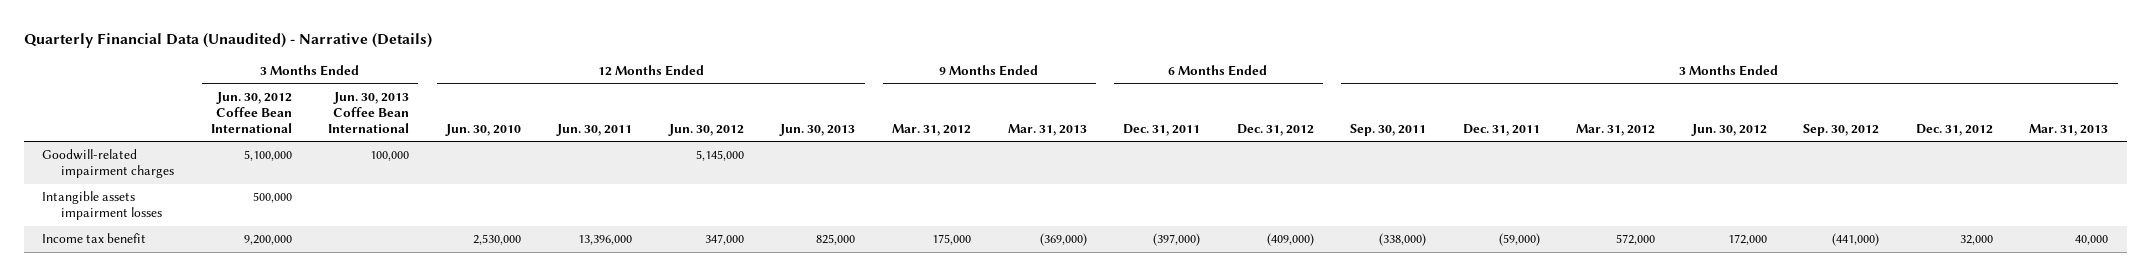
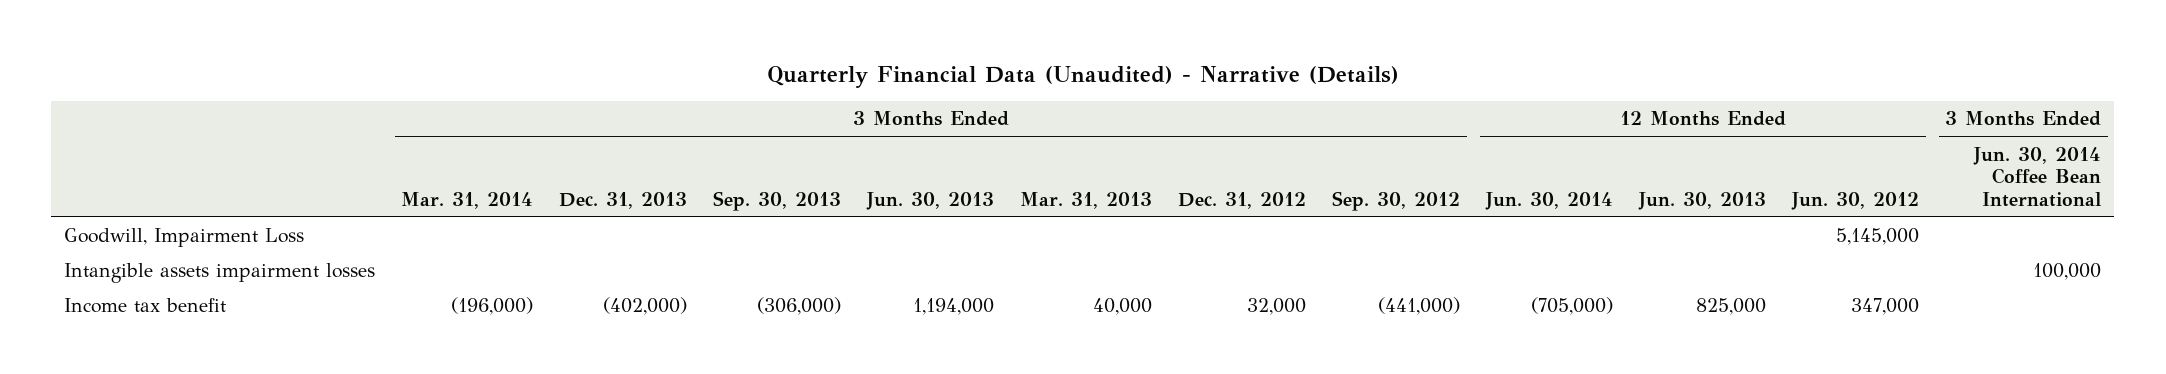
- | 3 Months Ended Jun. 30, 2012 Coffee Bean International | 3 Months Ended Jun. 30, 2013 Coffee Bean International | 12 Months Ended Jun. 30, 2010 | 12 Months Ended Jun. 30, 2011 | 12 Months Ended Jun. 30, 2012 | 12 Months Ended Jun. 30, 2013 | 9 Months Ended Mar. 31, 2012 | 9 Months Ended Mar. 31, 2013 | 6 Months Ended Dec. 31, 2011 | 6 Months Ended Dec. 31, 2012 | 3 Months Ended Sep. 30, 2011 | 3 Months Ended Dec. 31, 2011 | 3 Months Ended Mar. 31, 2012 | 3 Months Ended Jun. 30, 2012 | 3 Months Ended Sep. 30, 2012 | 3 Months Ended Dec. 31, 2012 | 3 Months Ended Mar. 31, 2013
+ | 3 Months Ended Mar. 31, 2014 | 3 Months Ended Dec. 31, 2013 | 3 Months Ended Sep. 30, 2013 | 3 Months Ended Jun. 30, 2013 | 3 Months Ended Mar. 31, 2013 | 3 Months Ended Dec. 31, 2012 | 3 Months Ended Sep. 30, 2012 | 12 Months Ended Jun. 30, 2014 | 12 Months Ended Jun. 30, 2013 | 12 Months Ended Jun. 30, 2012 | 3 Months Ended Jun. 30, 2014 Coffee Bean International
- Goodwill-related impairment charges | 5,100,000 | 100,000 | | | 5,145,000 | | | | | | | | | | | |
+ Goodwill, Impairment Loss | | | | | | | | | | 5,145,000 |

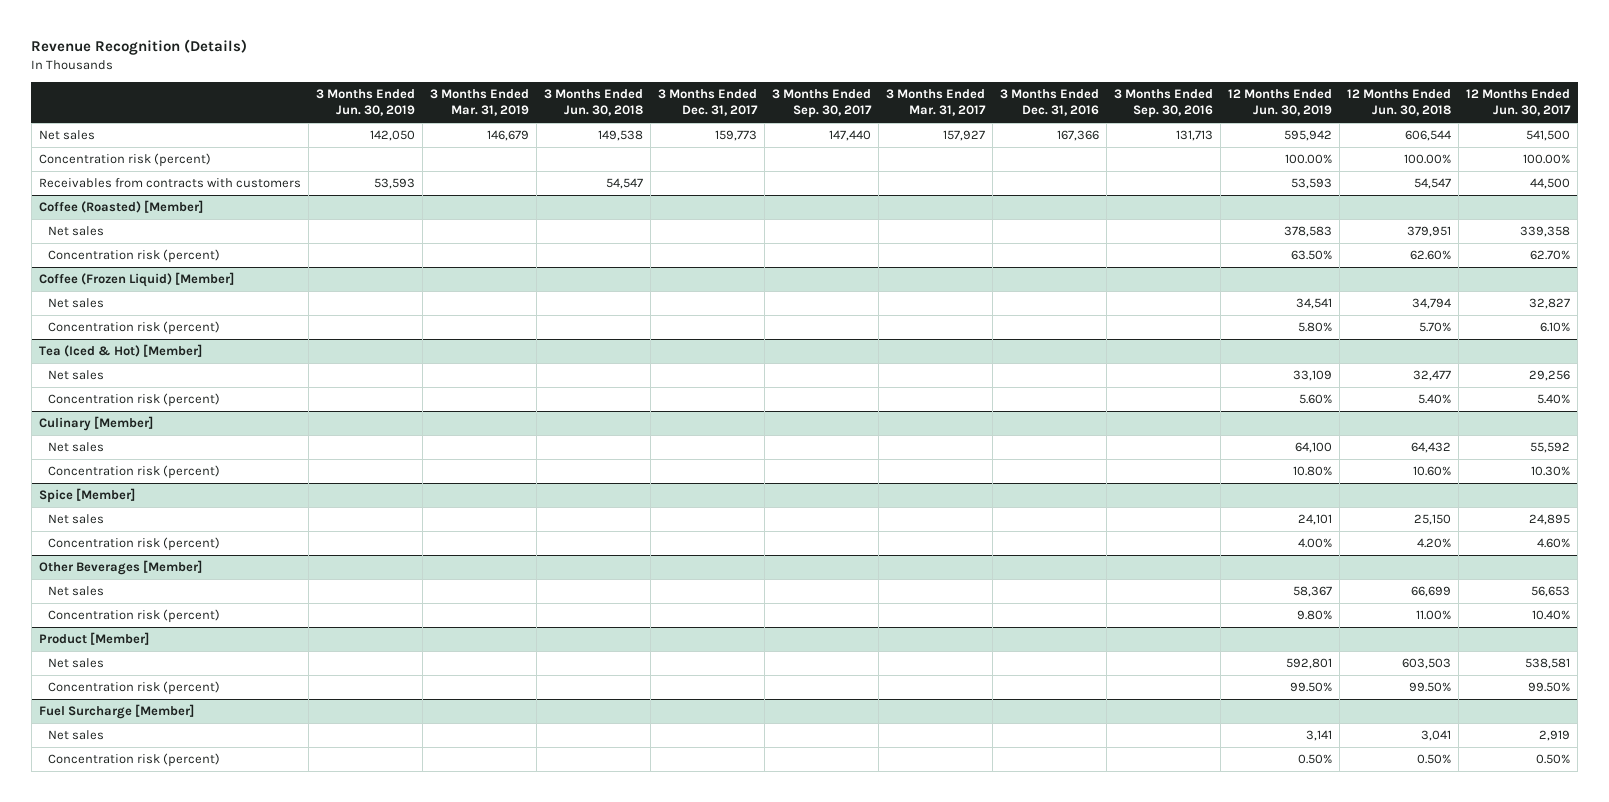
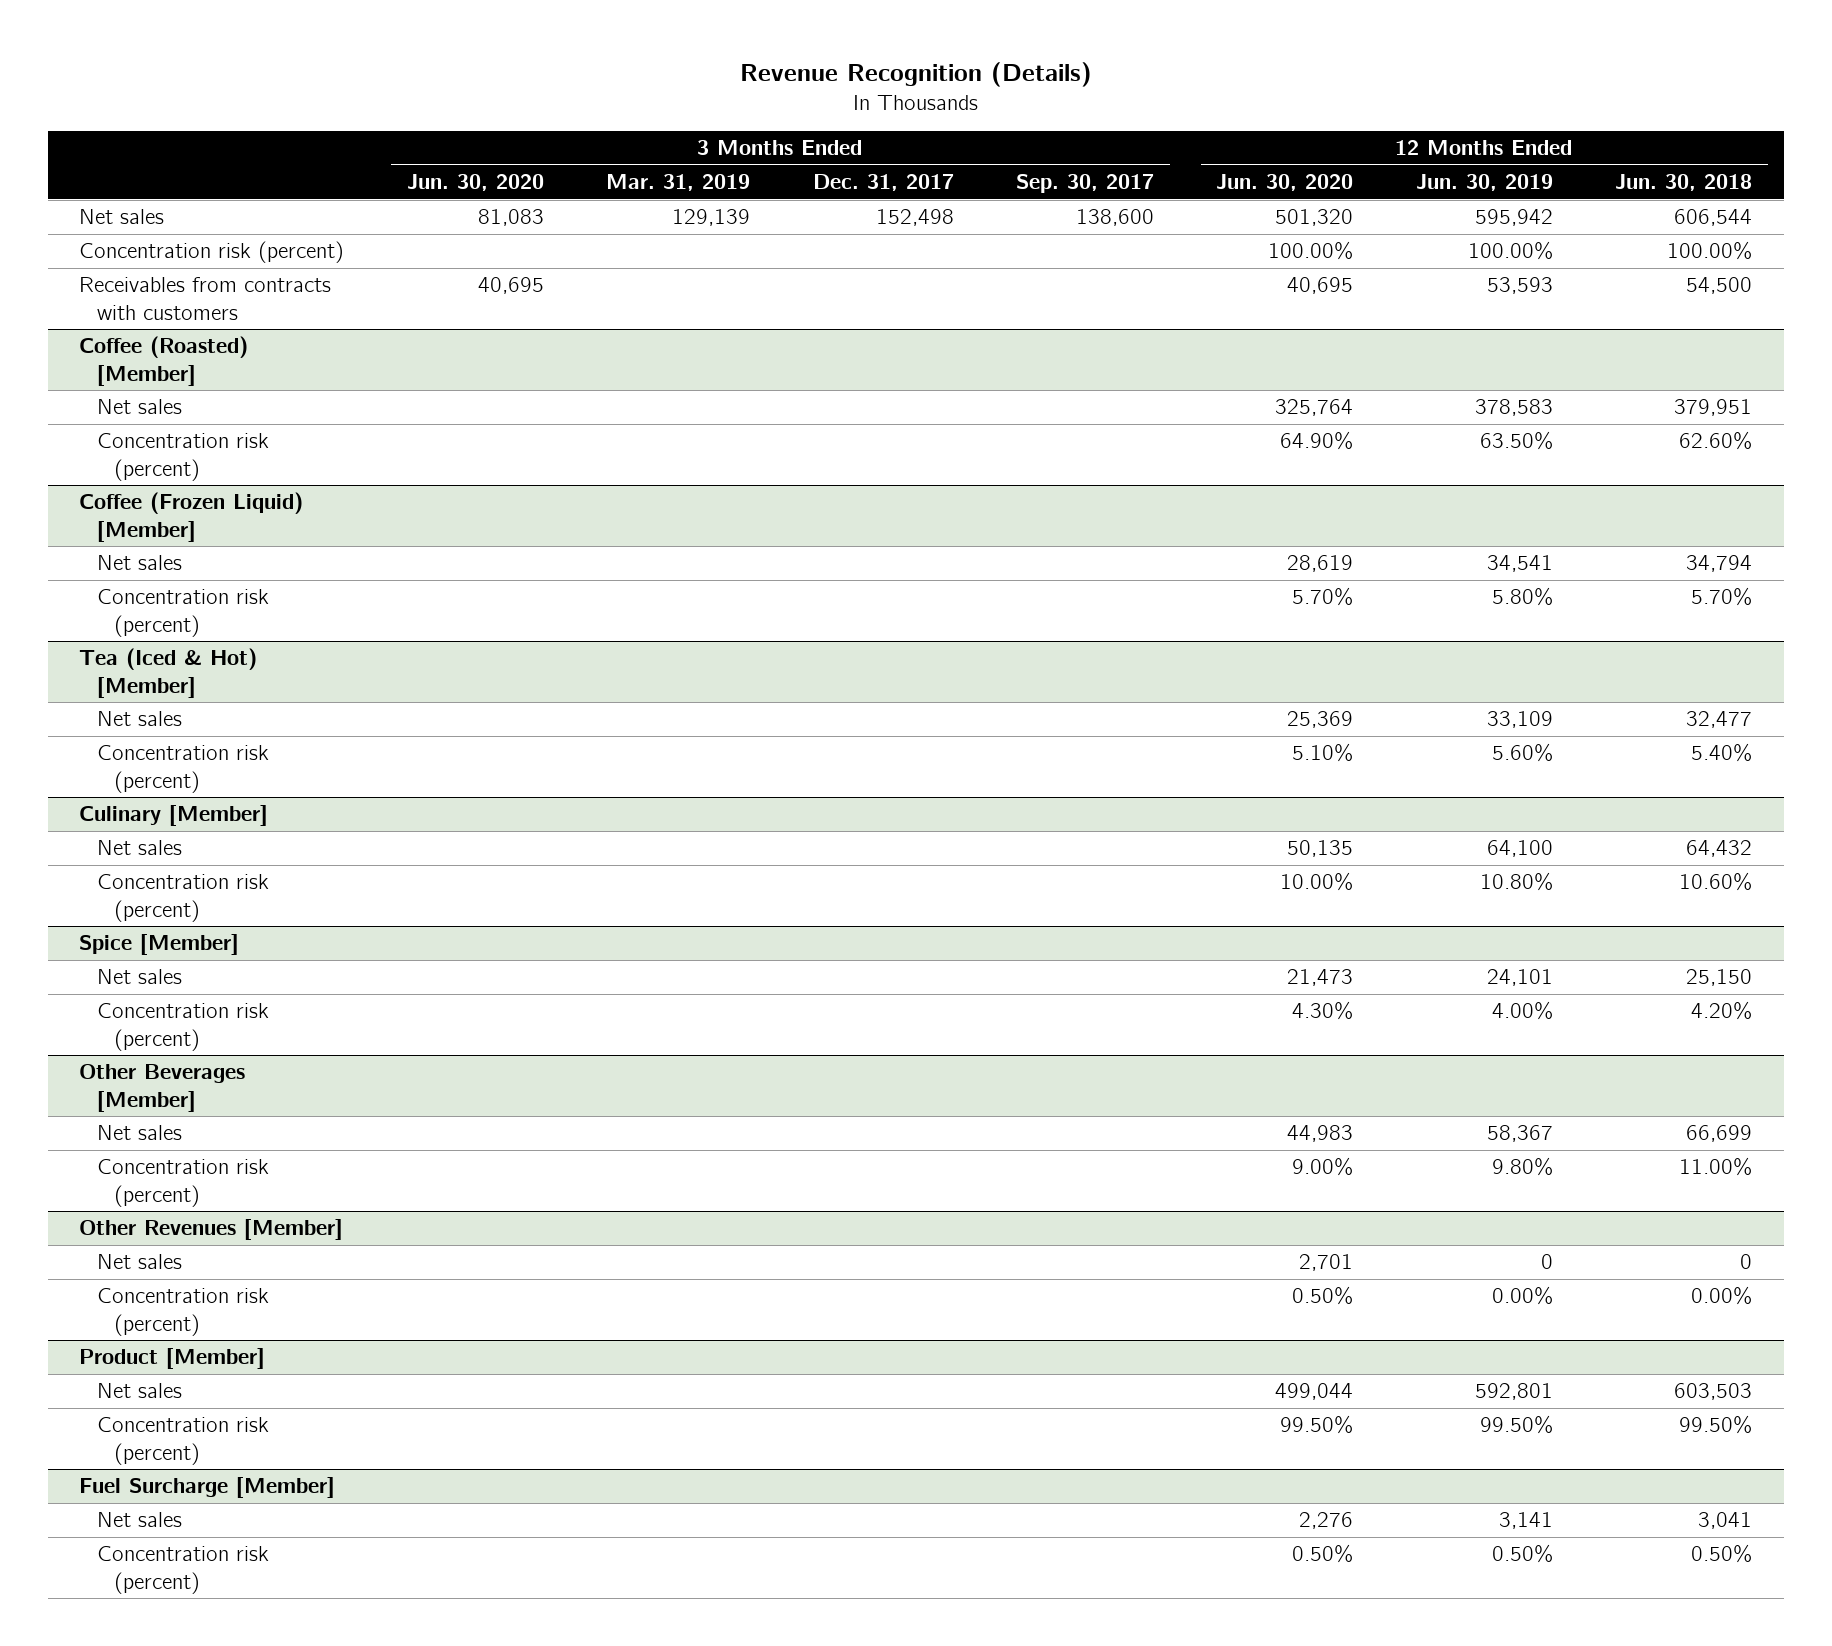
- | 3 Months Ended Jun. 30, 2019 | 3 Months Ended Mar. 31, 2019 | 3 Months Ended Jun. 30, 2018 | 3 Months Ended Dec. 31, 2017 | 3 Months Ended Sep. 30, 2017 | 3 Months Ended Mar. 31, 2017 | 3 Months Ended Dec. 31, 2016 | 3 Months Ended Sep. 30, 2016 | 12 Months Ended Jun. 30, 2019 | 12 Months Ended Jun. 30, 2018 | 12 Months Ended Jun. 30, 2017
+ | 3 Months Ended Jun. 30, 2020 | 3 Months Ended Mar. 31, 2019 | 3 Months Ended Dec. 31, 2017 | 3 Months Ended Sep. 30, 2017 | 12 Months Ended Jun. 30, 2020 | 12 Months Ended Jun. 30, 2019 | 12 Months Ended Jun. 30, 2018
- Net sales | 142,050 | 146,679 | 149,538 | 159,773 | 147,440 | 157,927 | 167,366 | 131,713 | 595,942 | 606,544 | 541,500
+ Net sales | 81,083 | 129,139 | 152,498 | 138,600 | 501,320 | 595,942 | 606,544
- Receivables from contracts with customers | 53,593 | | 54,547 | | | | | | 53,593 | 54,547 | 44,500
+ Receivables from contracts with customers | 40,695 | | | | 40,695 | 53,593 | 54,500
+ Other Revenues [Member]
+ Net sales | | | | | 2,701 | 0 | 0
+ Concentration risk (percent) | | | | | 0.50% | 0.00% | 0.00%

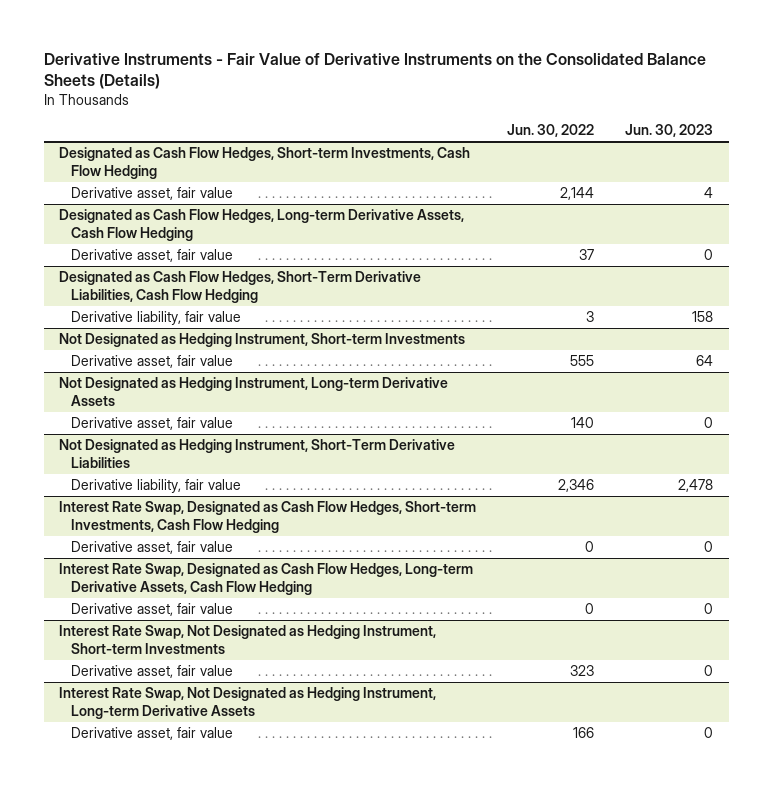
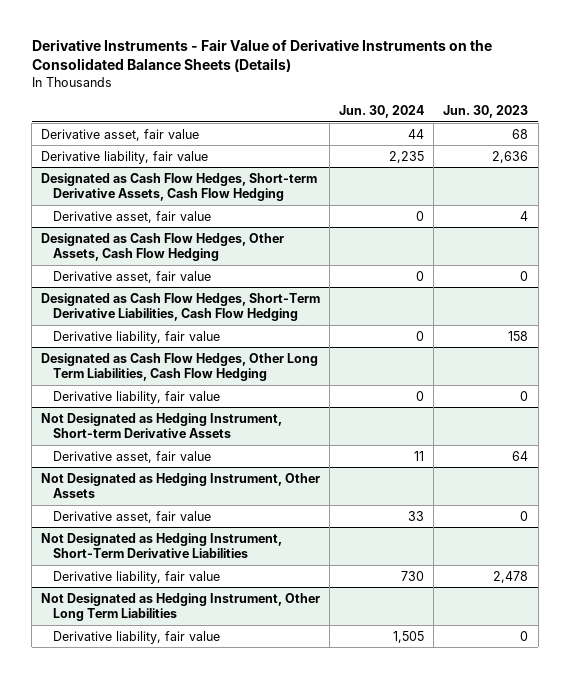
- | Jun. 30, 2022 | Jun. 30, 2023
+ | Jun. 30, 2024 | Jun. 30, 2023
- Designated as Cash Flow Hedges, Short-term Investments, Cash Flow Hedging
+ Derivative asset, fair value | 44 | 68
+ Derivative liability, fair value | 2,235 | 2,636
+ Designated as Cash Flow Hedges, Short-term Derivative Assets, Cash Flow Hedging
- Designated as Cash Flow Hedges, Long-term Derivative Assets, Cash Flow Hedging
+ Designated as Cash Flow Hedges, Other Assets, Cash Flow Hedging
- Not Designated as Hedging Instrument, Short-term Investments
+ Designated as Cash Flow Hedges, Other Long Term Liabilities, Cash Flow Hedging
+ Derivative liability, fair value | 0 | 0
+ Not Designated as Hedging Instrument, Short-term Derivative Assets
- Not Designated as Hedging Instrument, Long-term Derivative Assets
+ Not Designated as Hedging Instrument, Other Assets
- Interest Rate Swap, Designated as Cash Flow Hedges, Short-term Investments, Cash Flow Hedging
- Derivative asset, fair value | 0 | 0
- Interest Rate Swap, Designated as Cash Flow Hedges, Long-term Derivative Assets, Cash Flow Hedging
- Derivative asset, fair value | 0 | 0
- Interest Rate Swap, Not Designated as Hedging Instrument, Short-term Investments
- Derivative asset, fair value | 323 | 0
- Interest Rate Swap, Not Designated as Hedging Instrument, Long-term Derivative Assets
- Derivative asset, fair value | 166 | 0
+ Not Designated as Hedging Instrument, Other Long Term Liabilities
+ Derivative liability, fair value | 1,505 | 0

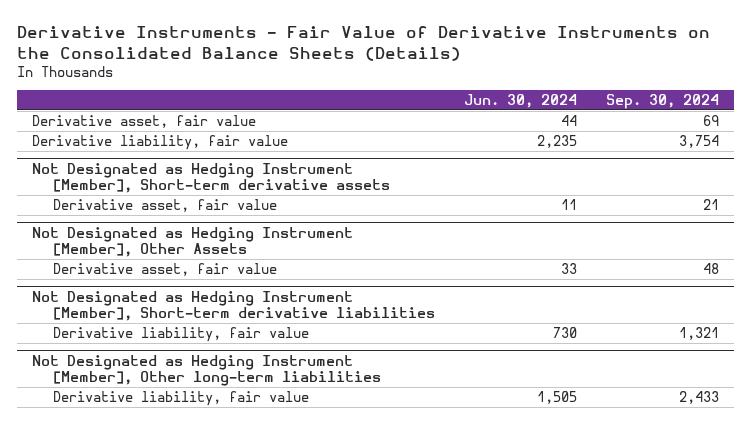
- | Jun. 30, 2024 | Jun. 30, 2023
+ | Jun. 30, 2024 | Sep. 30, 2024
- Designated as Cash Flow Hedges, Short-term Derivative Assets, Cash Flow Hedging
- Derivative asset, fair value | 0 | 4
- Designated as Cash Flow Hedges, Other Assets, Cash Flow Hedging
- Derivative asset, fair value | 0 | 0
- Designated as Cash Flow Hedges, Short-Term Derivative Liabilities, Cash Flow Hedging
- Derivative liability, fair value | 0 | 158
- Designated as Cash Flow Hedges, Other Long Term Liabilities, Cash Flow Hedging
- Derivative liability, fair value | 0 | 0
- Not Designated as Hedging Instrument, Short-term Derivative Assets
+ Not Designated as Hedging Instrument [Member], Short-term derivative assets
- Not Designated as Hedging Instrument, Other Assets
+ Not Designated as Hedging Instrument [Member], Other Assets
- Not Designated as Hedging Instrument, Short-Term Derivative Liabilities
+ Not Designated as Hedging Instrument [Member], Short-term derivative liabilities
- Not Designated as Hedging Instrument, Other Long Term Liabilities
+ Not Designated as Hedging Instrument [Member], Other long-term liabilities

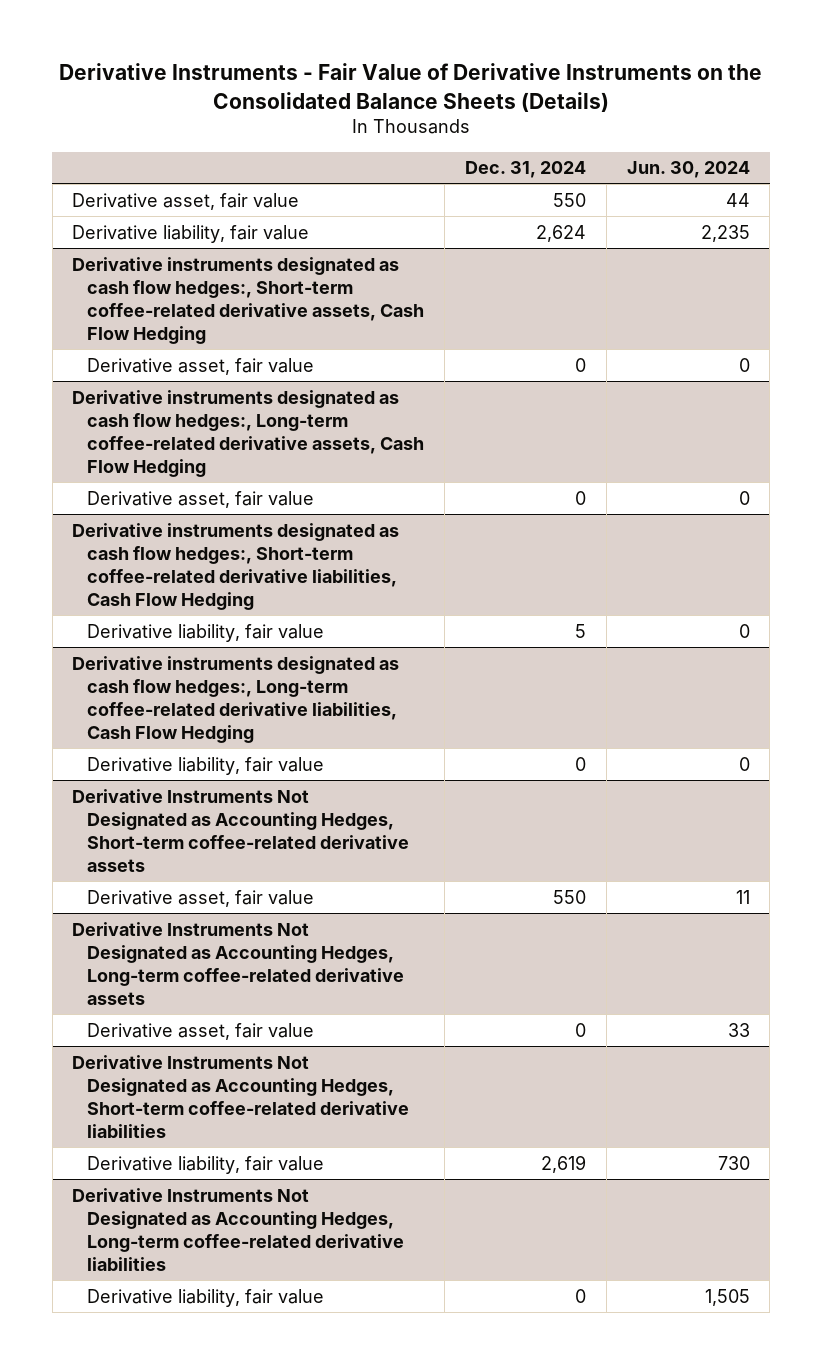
- | Jun. 30, 2024 | Sep. 30, 2024
+ | Dec. 31, 2024 | Jun. 30, 2024
- Not Designated as Hedging Instrument [Member], Short-term derivative assets
+ Derivative instruments designated as cash flow hedges:, Short-term coffee-related derivative assets, Cash Flow Hedging
+ Derivative asset, fair value | 0 | 0
+ Derivative instruments designated as cash flow hedges:, Long-term coffee-related derivative assets, Cash Flow Hedging
+ Derivative asset, fair value | 0 | 0
+ Derivative instruments designated as cash flow hedges:, Short-term coffee-related derivative liabilities, Cash Flow Hedging
+ Derivative liability, fair value | 5 | 0
+ Derivative instruments designated as cash flow hedges:, Long-term coffee-related derivative liabilities, Cash Flow Hedging
+ Derivative liability, fair value | 0 | 0
+ Derivative Instruments Not Designated as Accounting Hedges, Short-term coffee-related derivative assets
- Not Designated as Hedging Instrument [Member], Other Assets
+ Derivative Instruments Not Designated as Accounting Hedges, Long-term coffee-related derivative assets
- Not Designated as Hedging Instrument [Member], Short-term derivative liabilities
+ Derivative Instruments Not Designated as Accounting Hedges, Short-term coffee-related derivative liabilities
- Not Designated as Hedging Instrument [Member], Other long-term liabilities
+ Derivative Instruments Not Designated as Accounting Hedges, Long-term coffee-related derivative liabilities

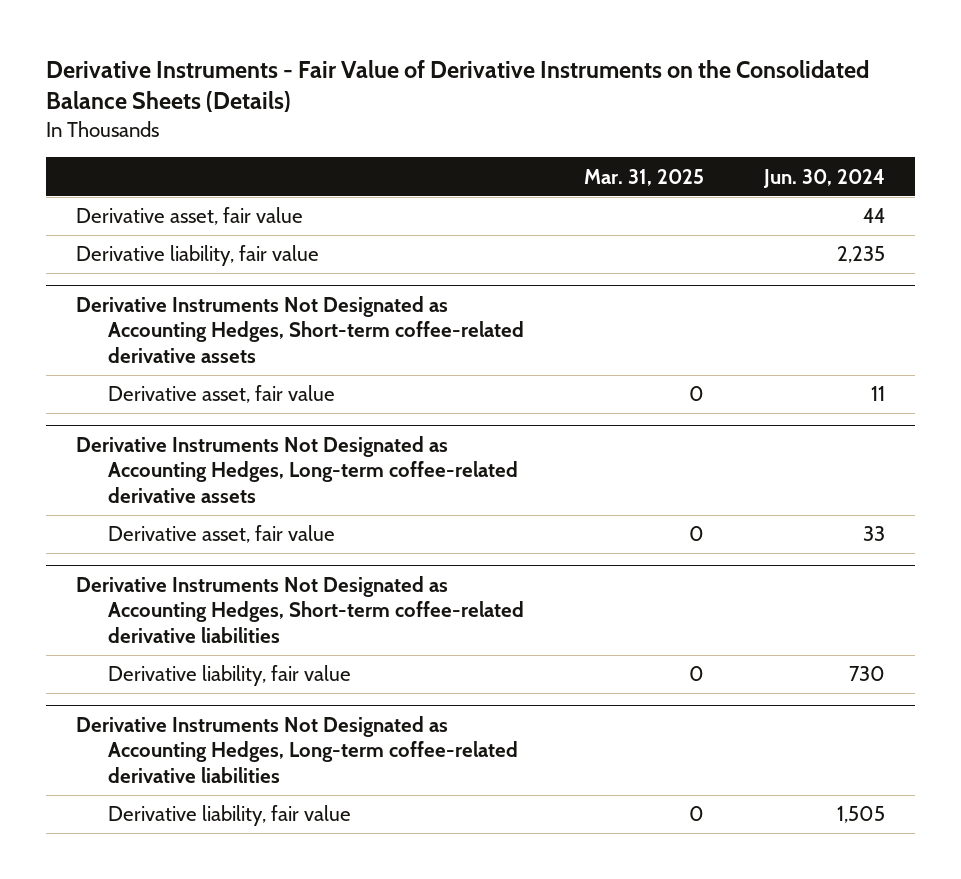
- | Dec. 31, 2024 | Jun. 30, 2024
+ | Mar. 31, 2025 | Jun. 30, 2024
- Derivative instruments designated as cash flow hedges:, Short-term coffee-related derivative assets, Cash Flow Hedging
- Derivative asset, fair value | 0 | 0
- Derivative instruments designated as cash flow hedges:, Long-term coffee-related derivative assets, Cash Flow Hedging
- Derivative asset, fair value | 0 | 0
- Derivative instruments designated as cash flow hedges:, Short-term coffee-related derivative liabilities, Cash Flow Hedging
- Derivative liability, fair value | 5 | 0
- Derivative instruments designated as cash flow hedges:, Long-term coffee-related derivative liabilities, Cash Flow Hedging
- Derivative liability, fair value | 0 | 0

